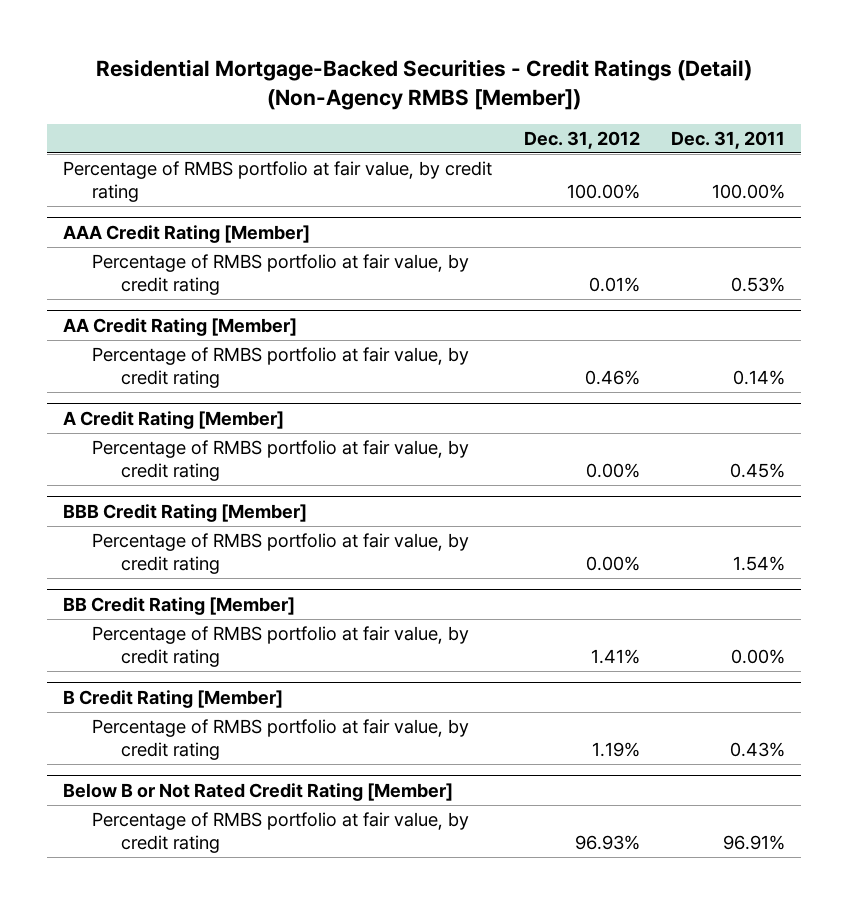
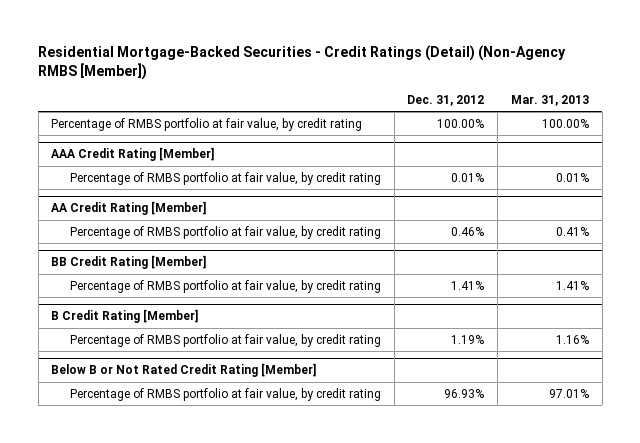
- | Dec. 31, 2012 | Dec. 31, 2011
+ | Dec. 31, 2012 | Mar. 31, 2013
- A Credit Rating [Member]
- Percentage of RMBS portfolio at fair value, by credit rating | 0.00% | 0.45%
- BBB Credit Rating [Member]
- Percentage of RMBS portfolio at fair value, by credit rating | 0.00% | 1.54%

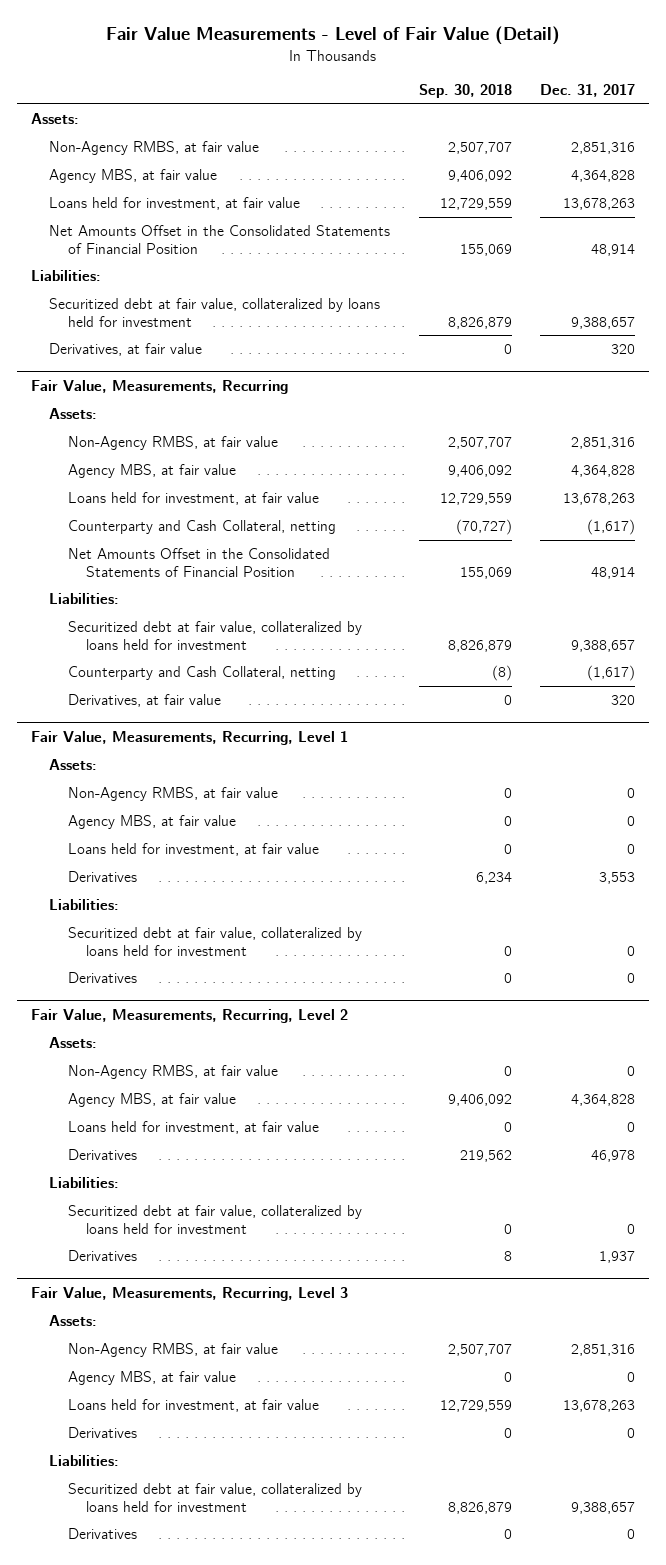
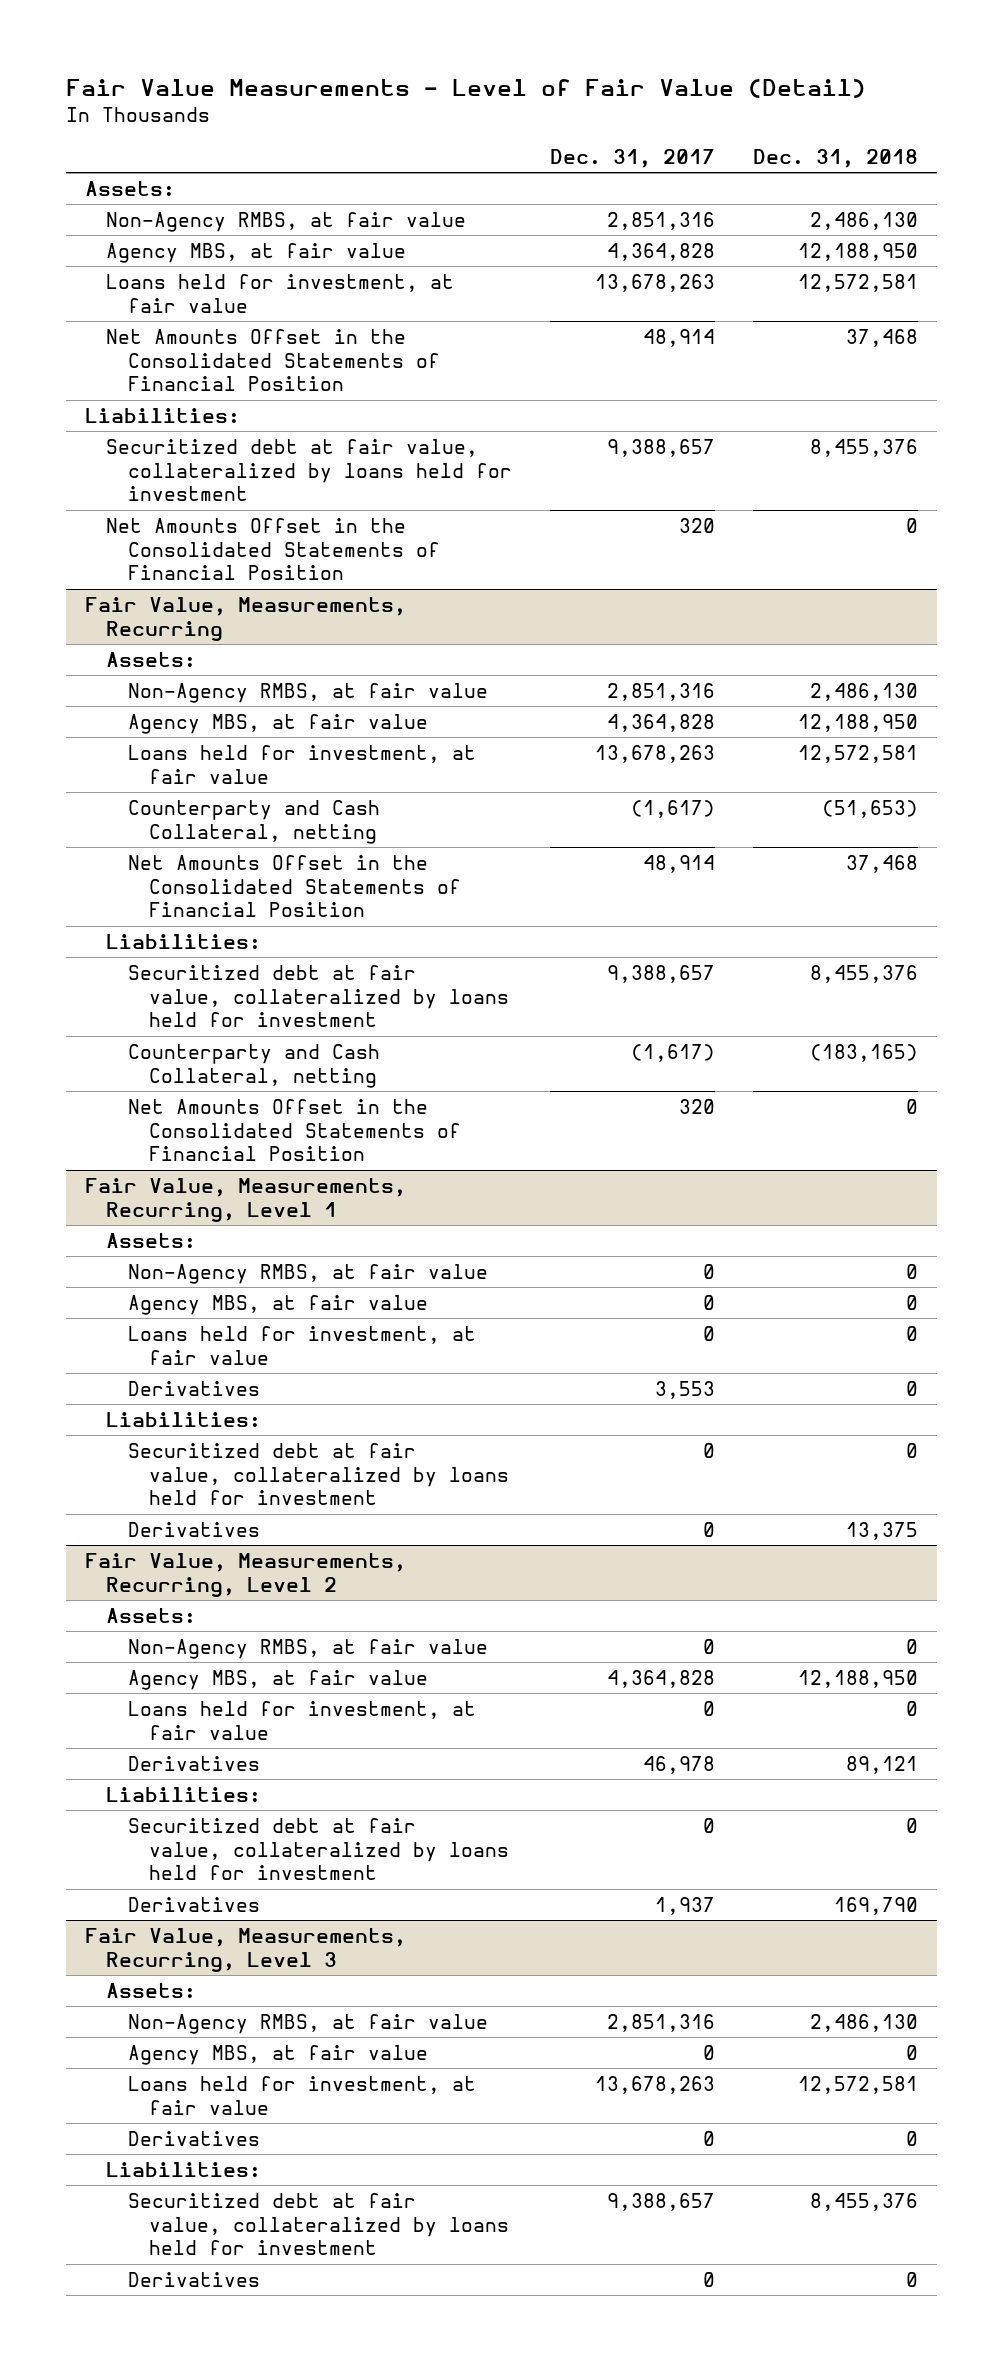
- | Sep. 30, 2018 | Dec. 31, 2017
+ | Dec. 31, 2017 | Dec. 31, 2018
- Derivatives, at fair value | 0 | 320
+ Net Amounts Offset in the Consolidated Statements of Financial Position | 320 | 0
@ Fair Value, Measurements, Recurring
- Derivatives, at fair value | 0 | 320
+ Net Amounts Offset in the Consolidated Statements of Financial Position | 320 | 0

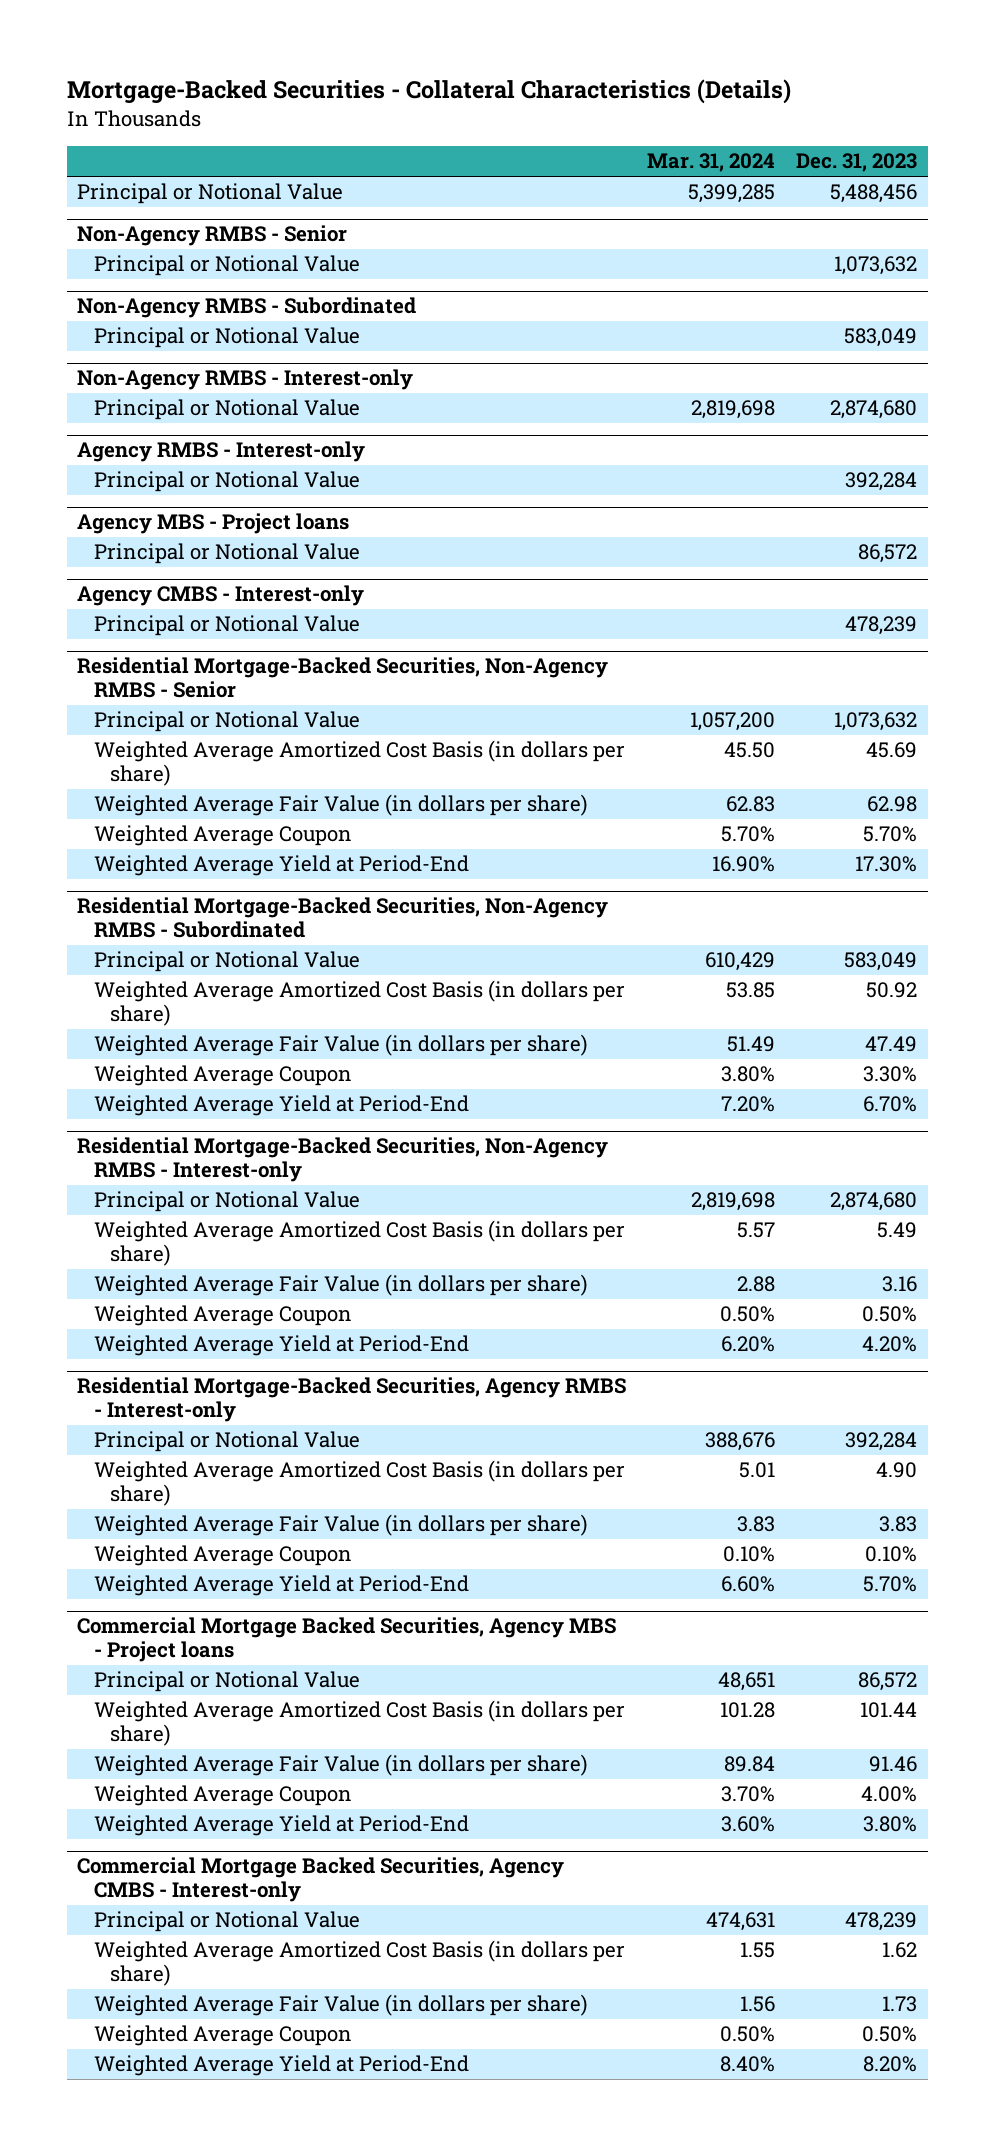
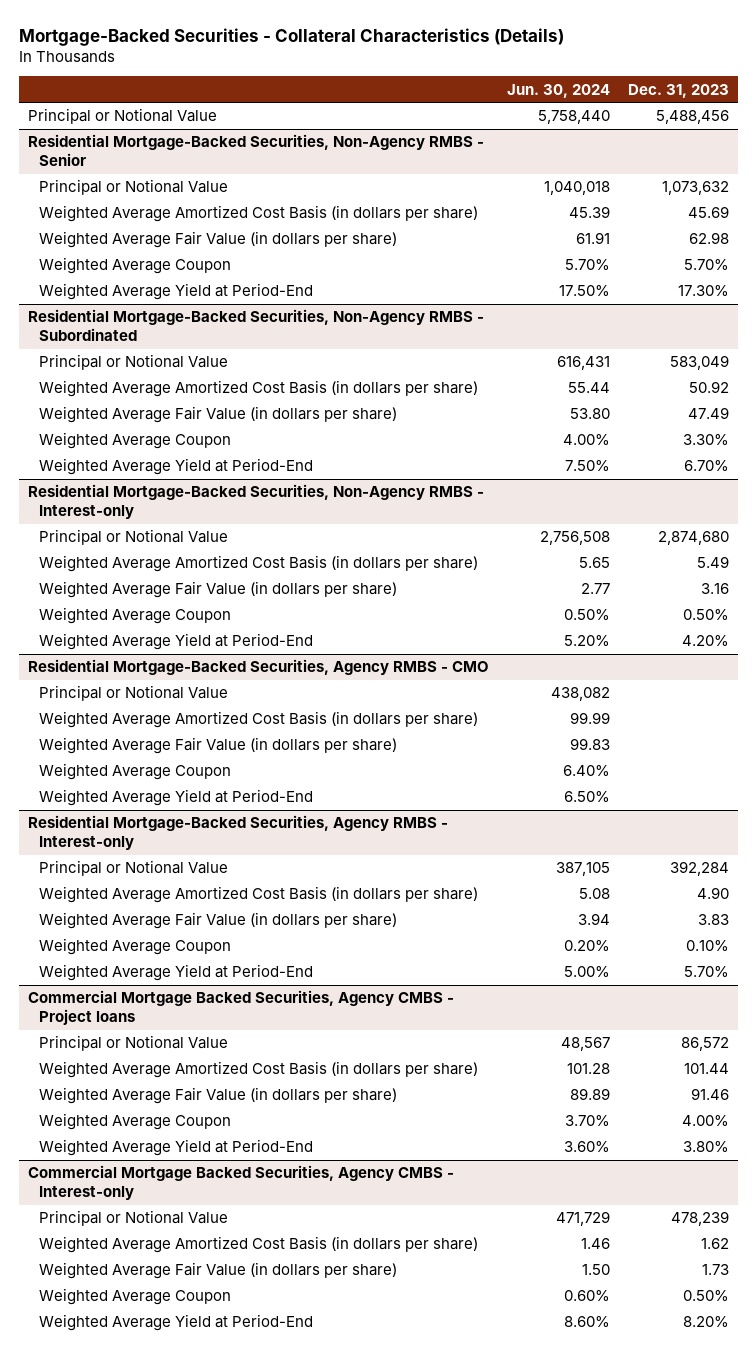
- | Mar. 31, 2024 | Dec. 31, 2023
+ | Jun. 30, 2024 | Dec. 31, 2023
- Non-Agency RMBS - Senior
- Principal or Notional Value | | 1,073,632
- Non-Agency RMBS - Subordinated
- Principal or Notional Value | | 583,049
- Non-Agency RMBS - Interest-only
- Principal or Notional Value | 2,819,698 | 2,874,680
- Agency RMBS - Interest-only
- Principal or Notional Value | | 392,284
- Agency MBS - Project loans
- Principal or Notional Value | | 86,572
- Agency CMBS - Interest-only
- Principal or Notional Value | | 478,239
+ Residential Mortgage-Backed Securities, Agency RMBS - CMO
+ Principal or Notional Value | 438,082 |
+ Weighted Average Amortized Cost Basis (in dollars per share) | 99.99 |
+ Weighted Average Fair Value (in dollars per share) | 99.83 |
+ Weighted Average Coupon | 6.40% |
+ Weighted Average Yield at Period-End | 6.50% |
- Commercial Mortgage Backed Securities, Agency MBS - Project loans
+ Commercial Mortgage Backed Securities, Agency CMBS - Project loans

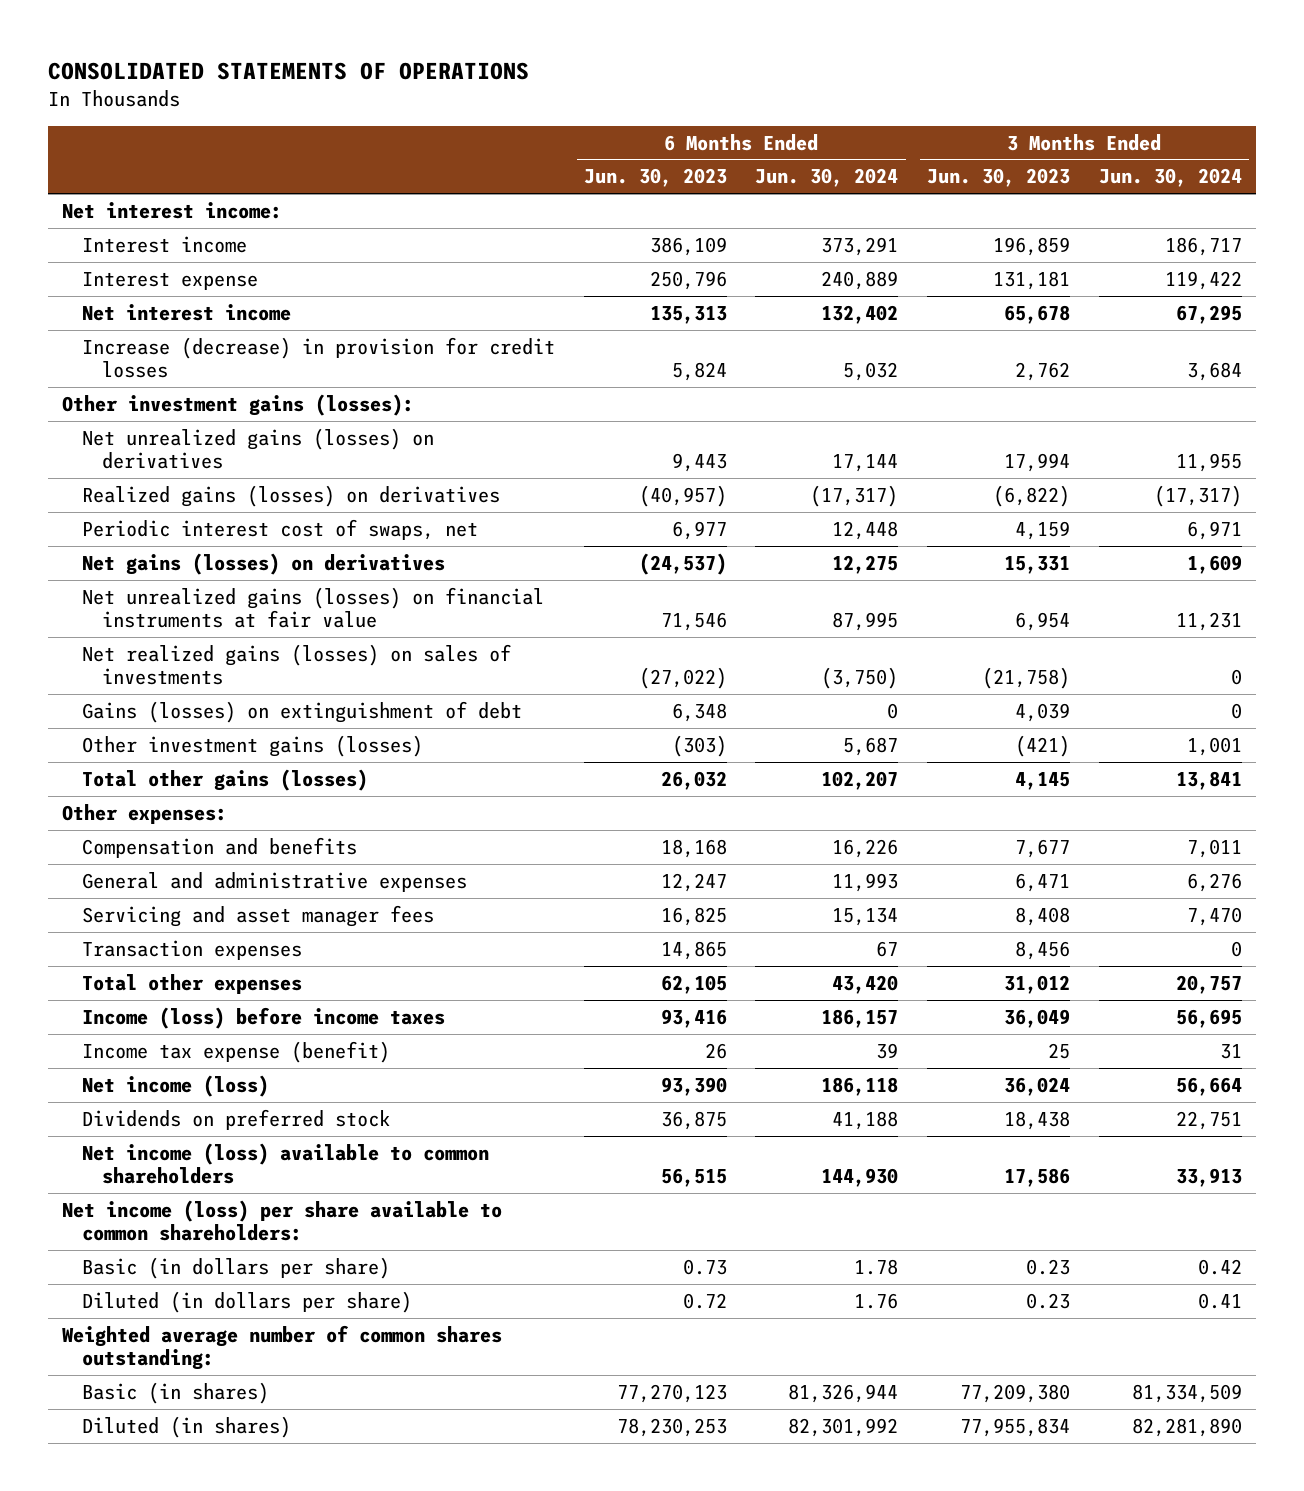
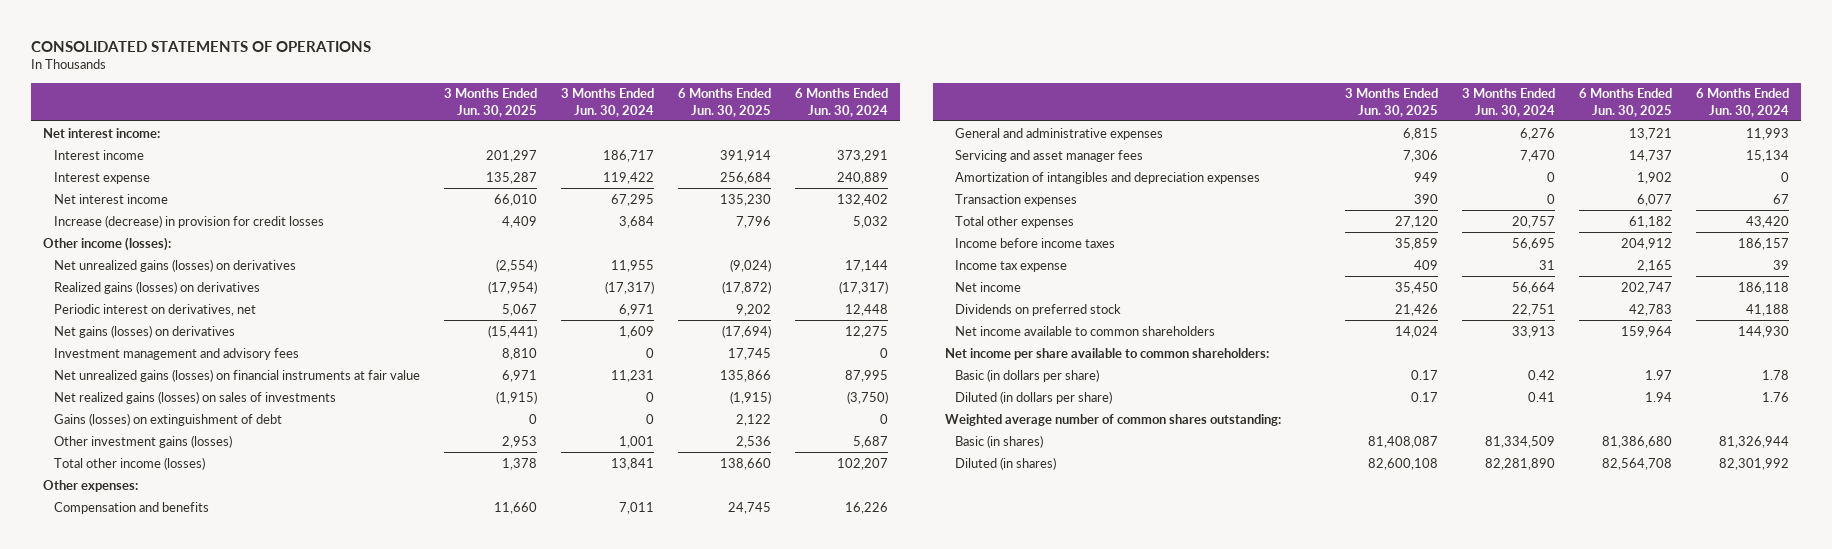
- | 6 Months Ended Jun. 30, 2023 | 6 Months Ended Jun. 30, 2024 | 3 Months Ended Jun. 30, 2023 | 3 Months Ended Jun. 30, 2024
+ | 3 Months Ended Jun. 30, 2025 | 3 Months Ended Jun. 30, 2024 | 6 Months Ended Jun. 30, 2025 | 6 Months Ended Jun. 30, 2024
- Other investment gains (losses):
+ Other income (losses):
- Periodic interest cost of swaps, net | 6,977 | 12,448 | 4,159 | 6,971
+ Periodic interest on derivatives, net | 5,067 | 6,971 | 9,202 | 12,448
+ Investment management and advisory fees | 8,810 | 0 | 17,745 | 0
- Total other gains (losses) | 26,032 | 102,207 | 4,145 | 13,841
+ Total other income (losses) | 1,378 | 13,841 | 138,660 | 102,207
+ Amortization of intangibles and depreciation expenses | 949 | 0 | 1,902 | 0
- Income (loss) before income taxes | 93,416 | 186,157 | 36,049 | 56,695
- Income tax expense (benefit) | 26 | 39 | 25 | 31
- Net income (loss) | 93,390 | 186,118 | 36,024 | 56,664
+ Income before income taxes | 35,859 | 56,695 | 204,912 | 186,157
+ Income tax expense | 409 | 31 | 2,165 | 39
+ Net income | 35,450 | 56,664 | 202,747 | 186,118
- Net income (loss) available to common shareholders | 56,515 | 144,930 | 17,586 | 33,913
- Net income (loss) per share available to common shareholders:
+ Net income available to common shareholders | 14,024 | 33,913 | 159,964 | 144,930
+ Net income per share available to common shareholders:

